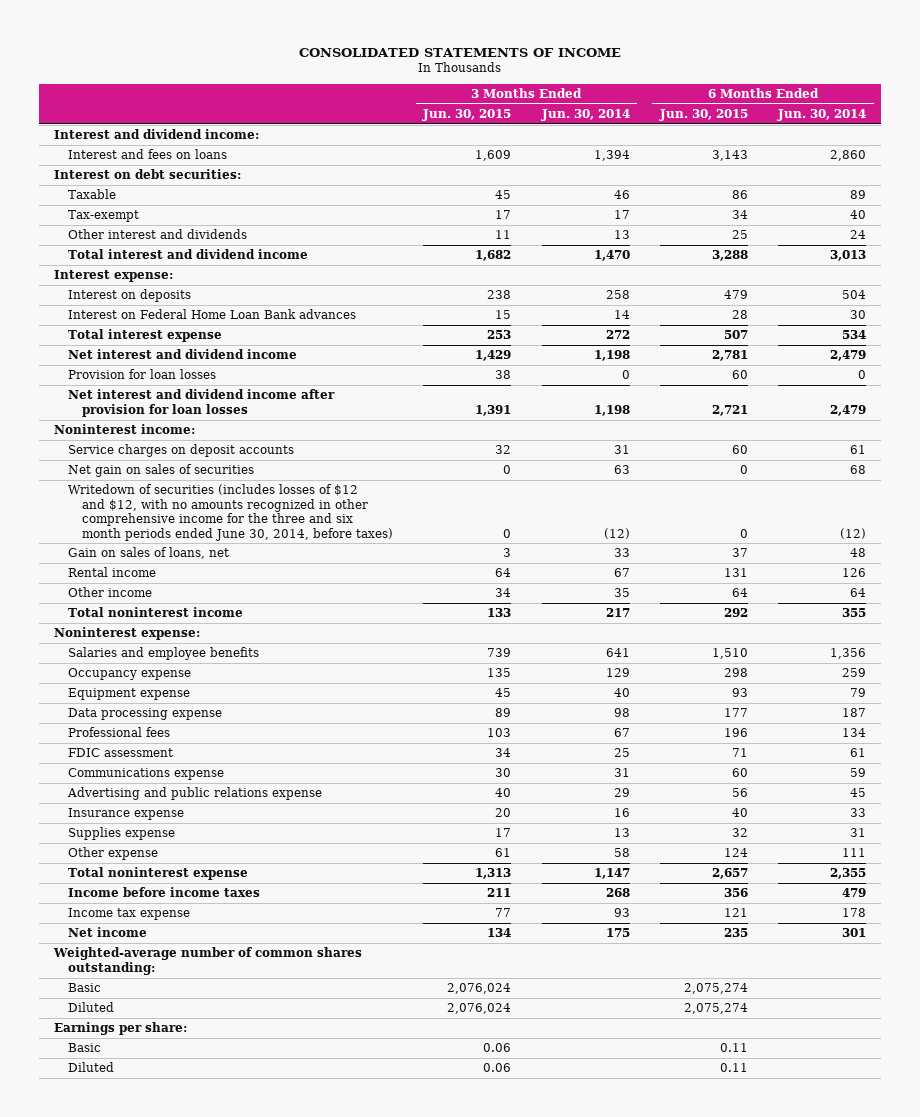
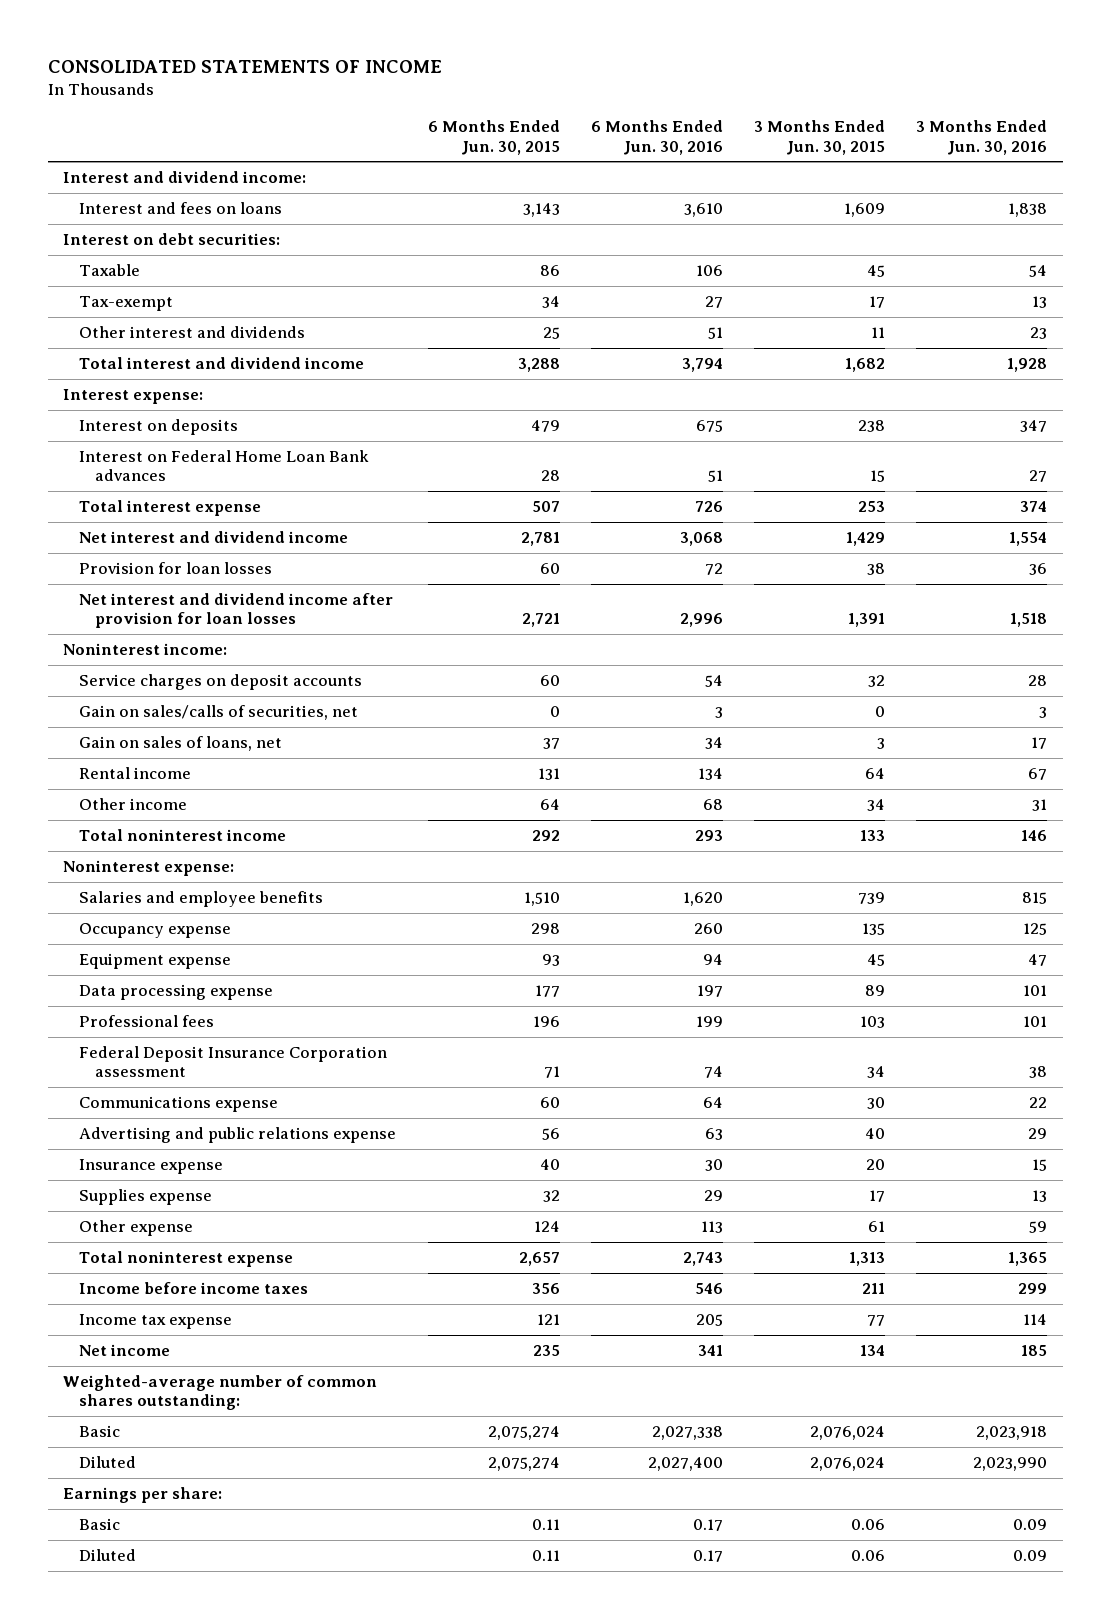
- | 3 Months Ended Jun. 30, 2015 | 3 Months Ended Jun. 30, 2014 | 6 Months Ended Jun. 30, 2015 | 6 Months Ended Jun. 30, 2014
+ | 6 Months Ended Jun. 30, 2015 | 6 Months Ended Jun. 30, 2016 | 3 Months Ended Jun. 30, 2015 | 3 Months Ended Jun. 30, 2016
- Net gain on sales of securities | 0 | 63 | 0 | 68
- Writedown of securities (includes losses of $12 and $12, with no amounts recognized in other comprehensive income for the three and six month periods ended June 30, 2014, before taxes) | 0 | (12) | 0 | (12)
+ Gain on sales/calls of securities, net | 0 | 3 | 0 | 3
- FDIC assessment | 34 | 25 | 71 | 61
+ Federal Deposit Insurance Corporation assessment | 71 | 74 | 34 | 38

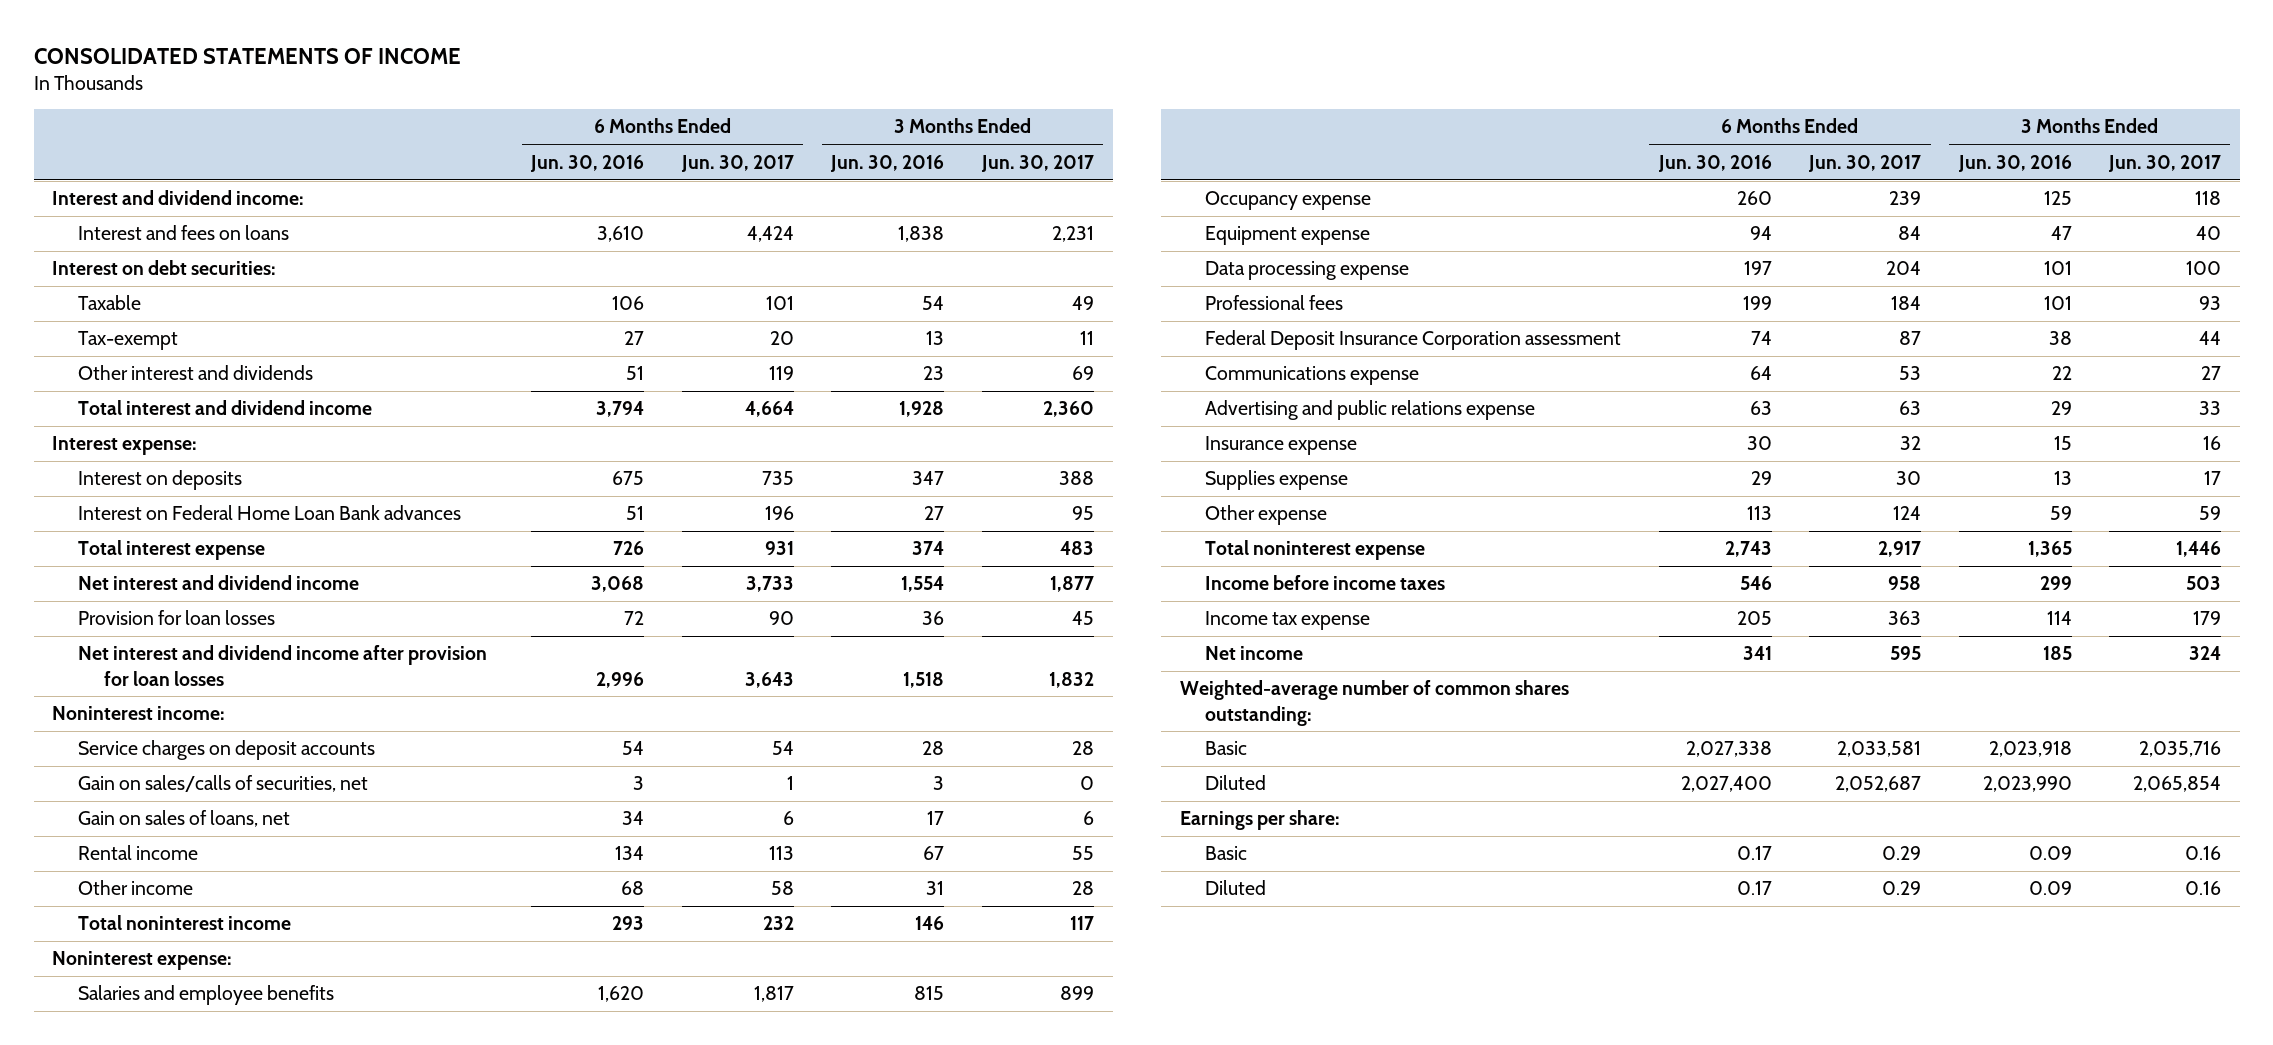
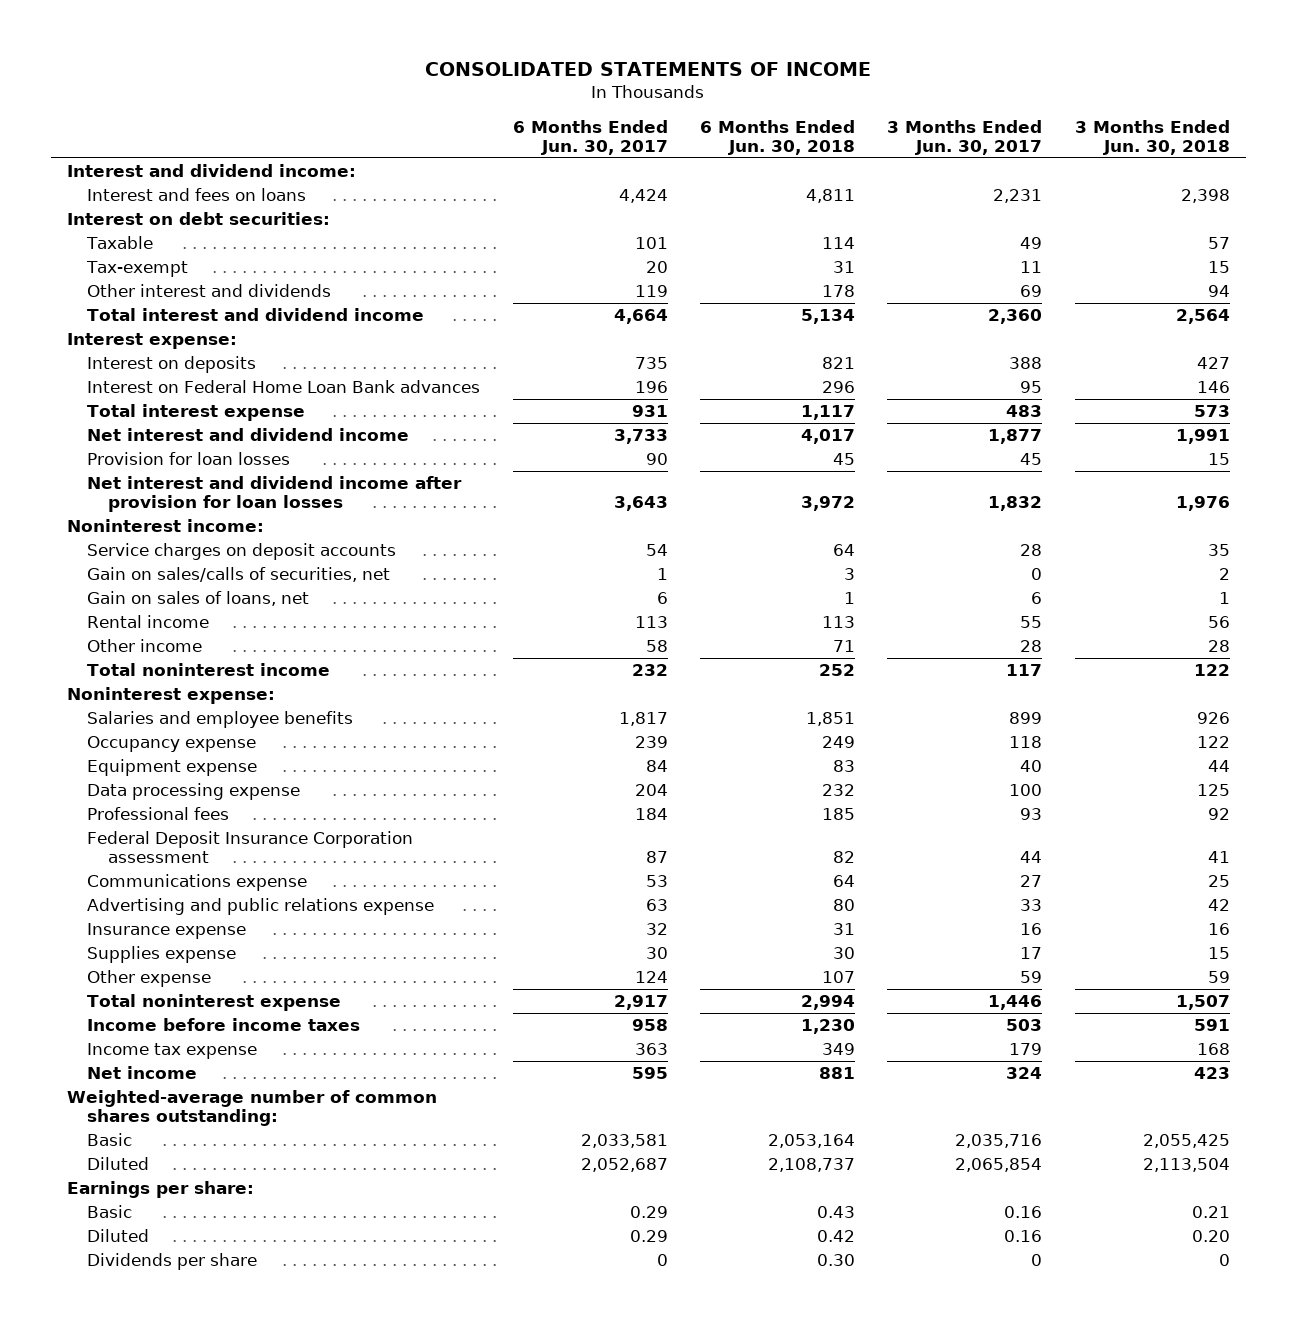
- | 6 Months Ended Jun. 30, 2016 | 6 Months Ended Jun. 30, 2017 | 3 Months Ended Jun. 30, 2016 | 3 Months Ended Jun. 30, 2017
+ | 6 Months Ended Jun. 30, 2017 | 6 Months Ended Jun. 30, 2018 | 3 Months Ended Jun. 30, 2017 | 3 Months Ended Jun. 30, 2018
+ Dividends per share | 0 | 0.30 | 0 | 0

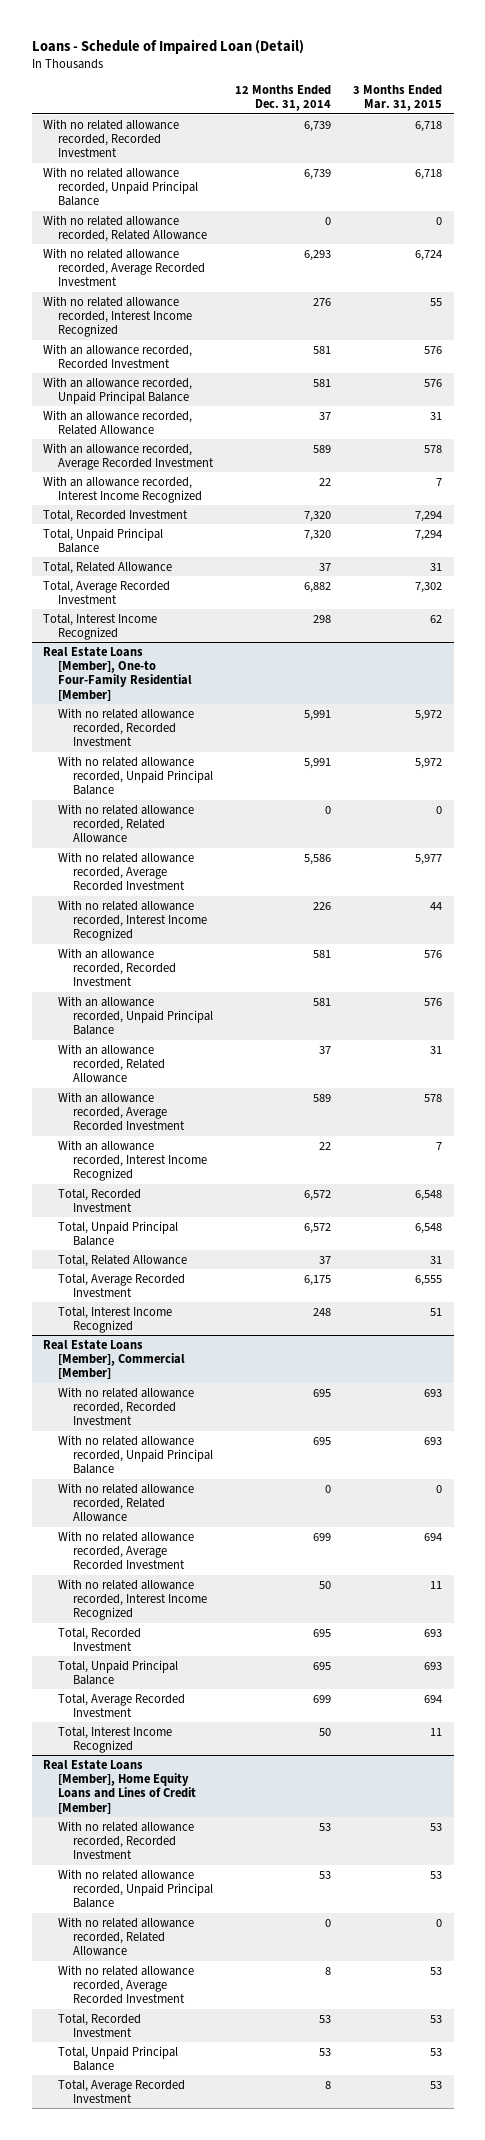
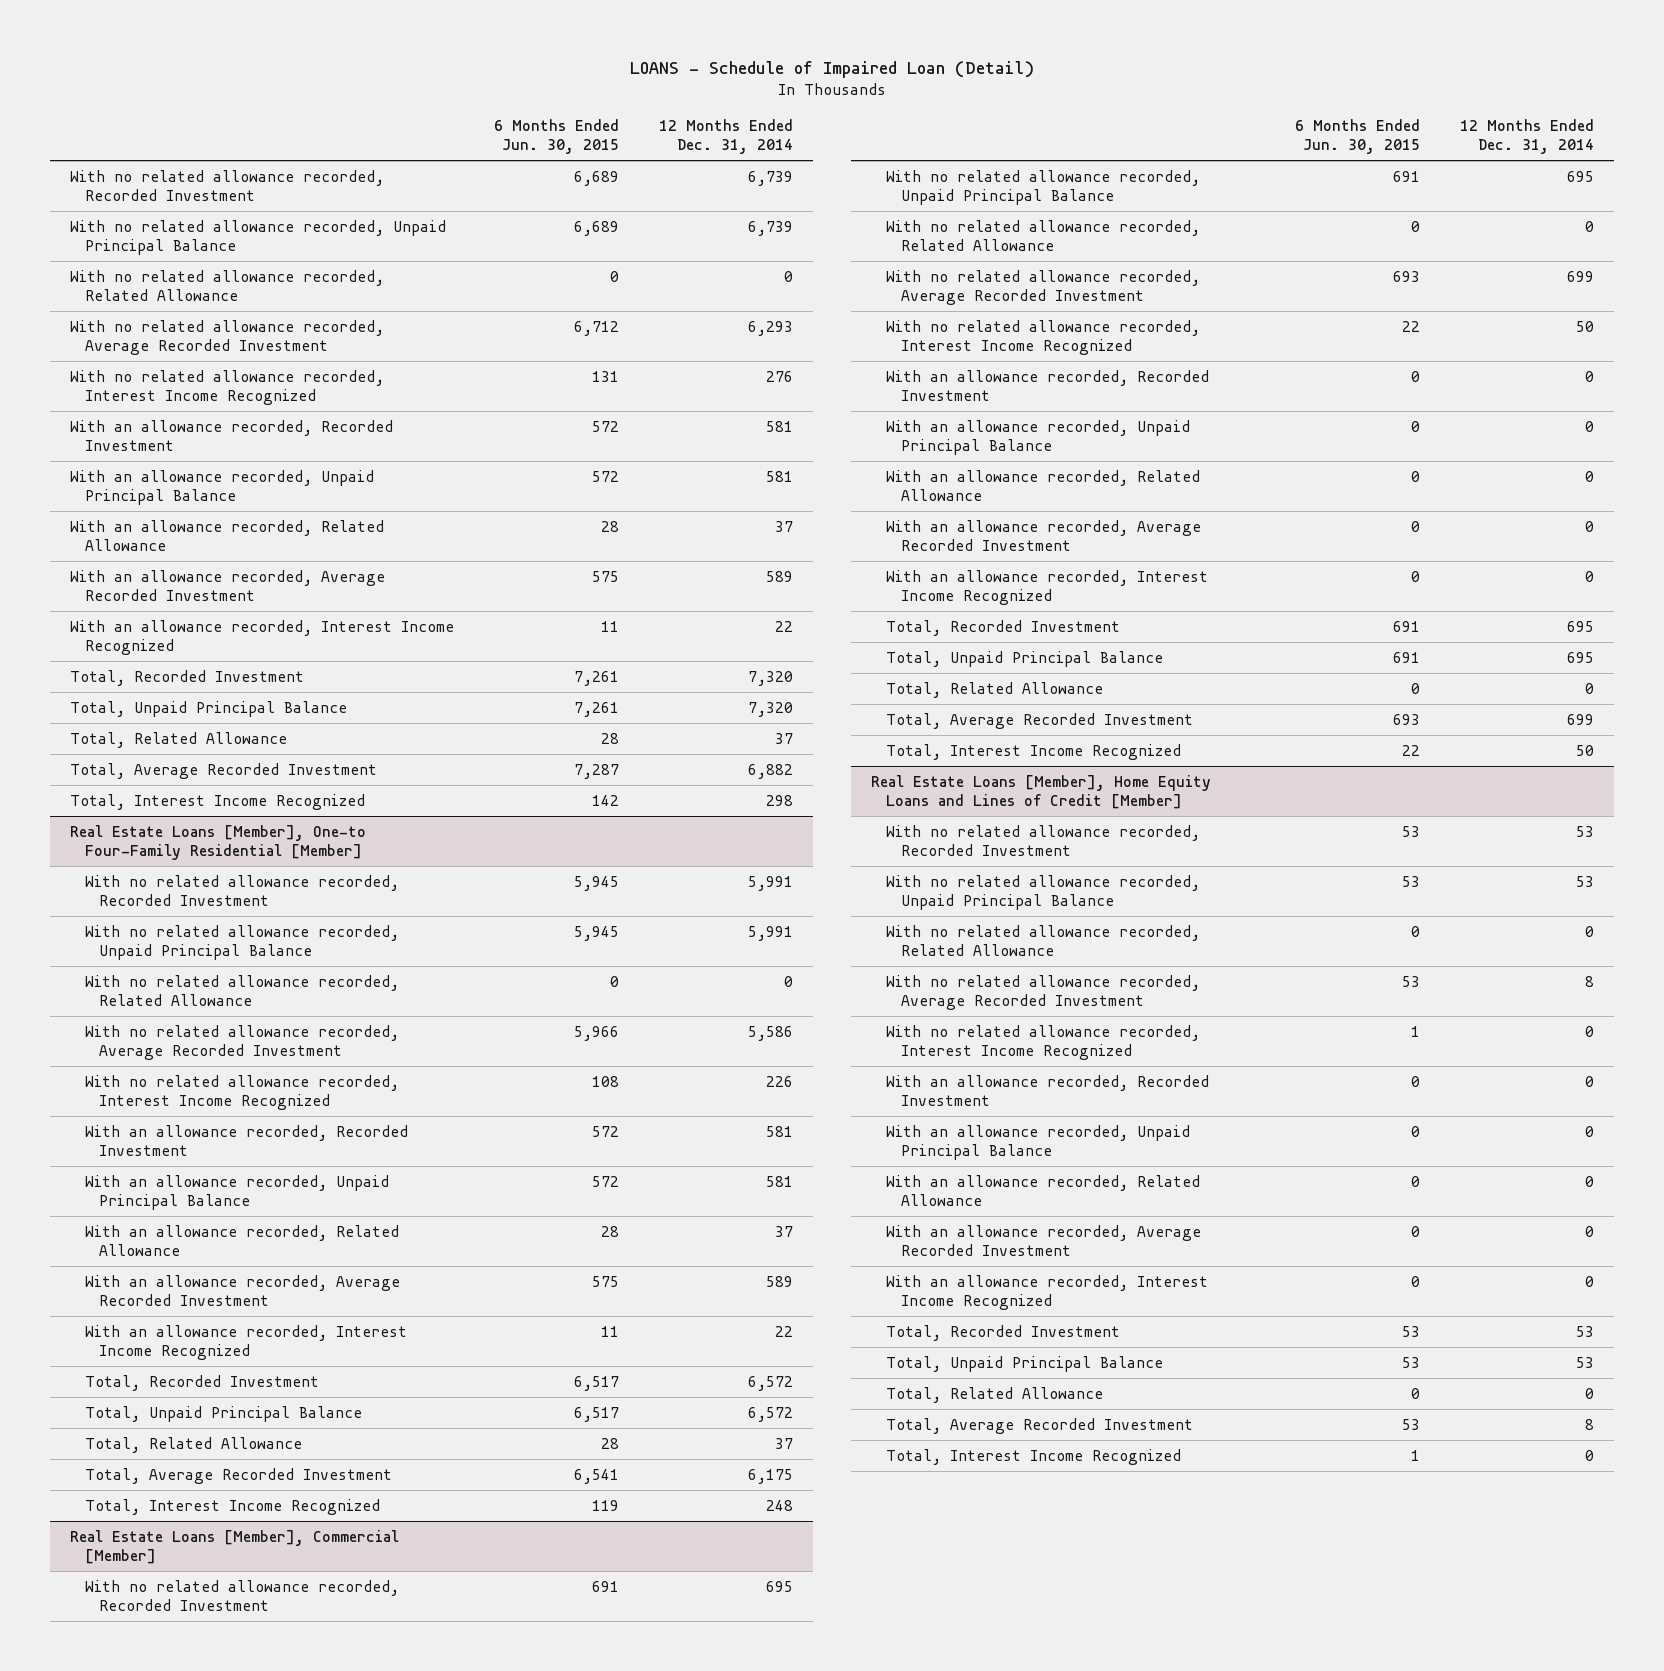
- Loans - Schedule of Impaired Loan (Detail)
+ LOANS - Schedule of Impaired Loan (Detail)
- | 12 Months Ended Dec. 31, 2014 | 3 Months Ended Mar. 31, 2015
+ | 6 Months Ended Jun. 30, 2015 | 12 Months Ended Dec. 31, 2014
@ Real Estate Loans [Member], Commercial [Member]
+ With an allowance recorded, Recorded Investment | 0 | 0
+ With an allowance recorded, Unpaid Principal Balance | 0 | 0
+ With an allowance recorded, Related Allowance | 0 | 0
+ With an allowance recorded, Average Recorded Investment | 0 | 0
+ With an allowance recorded, Interest Income Recognized | 0 | 0
+ Total, Related Allowance | 0 | 0
@ Real Estate Loans [Member], Home Equity Loans and Lines of Credit [Member]
+ With no related allowance recorded, Interest Income Recognized | 1 | 0
+ With an allowance recorded, Recorded Investment | 0 | 0
+ With an allowance recorded, Unpaid Principal Balance | 0 | 0
+ With an allowance recorded, Related Allowance | 0 | 0
+ With an allowance recorded, Average Recorded Investment | 0 | 0
+ With an allowance recorded, Interest Income Recognized | 0 | 0
+ Total, Related Allowance | 0 | 0
+ Total, Interest Income Recognized | 1 | 0

